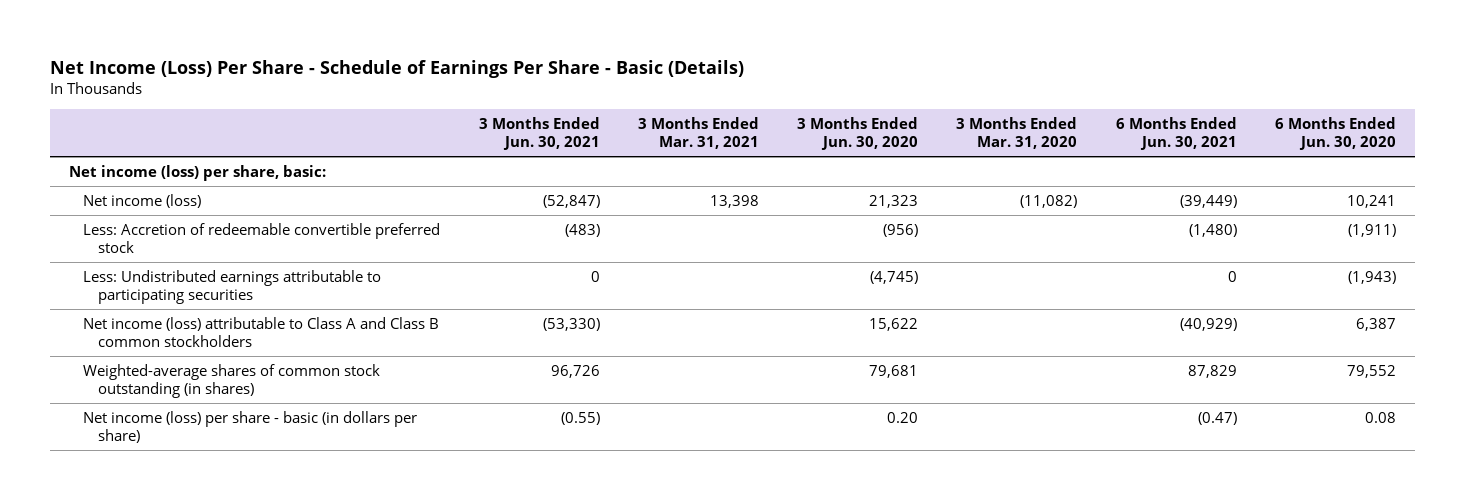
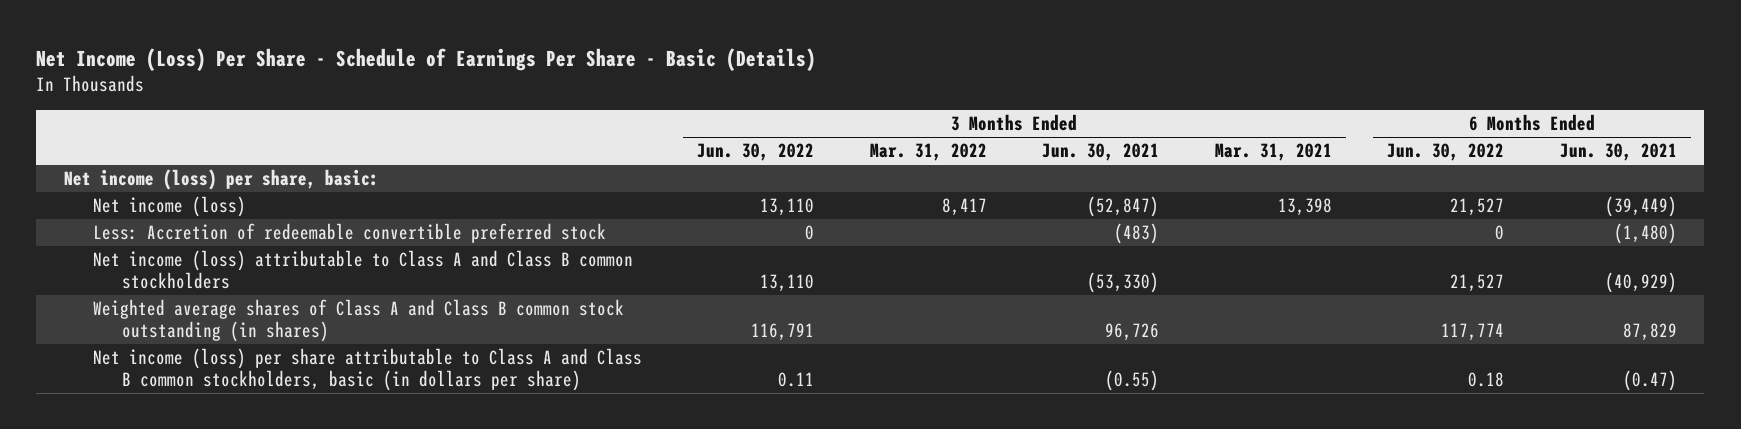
- | 3 Months Ended Jun. 30, 2021 | 3 Months Ended Mar. 31, 2021 | 3 Months Ended Jun. 30, 2020 | 3 Months Ended Mar. 31, 2020 | 6 Months Ended Jun. 30, 2021 | 6 Months Ended Jun. 30, 2020
+ | 3 Months Ended Jun. 30, 2022 | 3 Months Ended Mar. 31, 2022 | 3 Months Ended Jun. 30, 2021 | 3 Months Ended Mar. 31, 2021 | 6 Months Ended Jun. 30, 2022 | 6 Months Ended Jun. 30, 2021
- Less: Undistributed earnings attributable to participating securities | 0 | | (4,745) | | 0 | (1,943)
- Weighted-average shares of common stock outstanding (in shares) | 96,726 | | 79,681 | | 87,829 | 79,552
- Net income (loss) per share - basic (in dollars per share) | (0.55) | | 0.20 | | (0.47) | 0.08
+ Weighted average shares of Class A and Class B common stock outstanding (in shares) | 116,791 | | 96,726 | | 117,774 | 87,829
+ Net income (loss) per share attributable to Class A and Class B common stockholders, basic (in dollars per share) | 0.11 | | (0.55) | | 0.18 | (0.47)

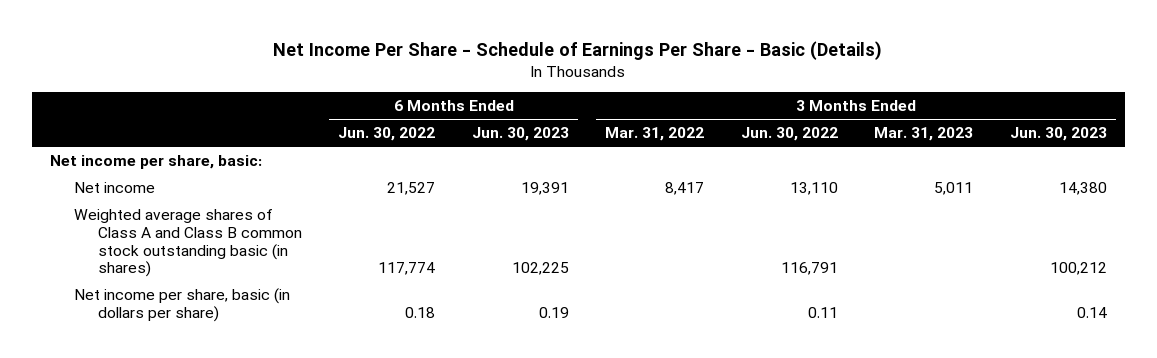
- Net Income (Loss) Per Share - Schedule of Earnings Per Share - Basic (Details)
+ Net Income Per Share - Schedule of Earnings Per Share - Basic (Details)
- | 3 Months Ended Jun. 30, 2022 | 3 Months Ended Mar. 31, 2022 | 3 Months Ended Jun. 30, 2021 | 3 Months Ended Mar. 31, 2021 | 6 Months Ended Jun. 30, 2022 | 6 Months Ended Jun. 30, 2021
+ | 6 Months Ended Jun. 30, 2022 | 6 Months Ended Jun. 30, 2023 | 3 Months Ended Mar. 31, 2022 | 3 Months Ended Jun. 30, 2022 | 3 Months Ended Mar. 31, 2023 | 3 Months Ended Jun. 30, 2023
- Net income (loss) per share, basic:
- Net income (loss) | 13,110 | 8,417 | (52,847) | 13,398 | 21,527 | (39,449)
- Less: Accretion of redeemable convertible preferred stock | 0 | | (483) | | 0 | (1,480)
- Net income (loss) attributable to Class A and Class B common stockholders | 13,110 | | (53,330) | | 21,527 | (40,929)
- Weighted average shares of Class A and Class B common stock outstanding (in shares) | 116,791 | | 96,726 | | 117,774 | 87,829
- Net income (loss) per share attributable to Class A and Class B common stockholders, basic (in dollars per share) | 0.11 | | (0.55) | | 0.18 | (0.47)
+ Net income per share, basic:
+ Net income | 21,527 | 19,391 | 8,417 | 13,110 | 5,011 | 14,380
+ Weighted average shares of Class A and Class B common stock outstanding basic (in shares) | 117,774 | 102,225 | | 116,791 | | 100,212
+ Net income per share, basic (in dollars per share) | 0.18 | 0.19 | | 0.11 | | 0.14

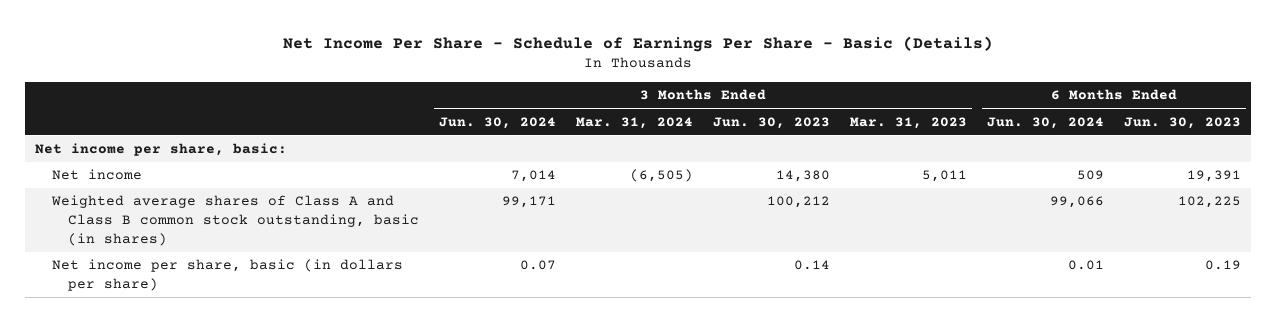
- | 6 Months Ended Jun. 30, 2022 | 6 Months Ended Jun. 30, 2023 | 3 Months Ended Mar. 31, 2022 | 3 Months Ended Jun. 30, 2022 | 3 Months Ended Mar. 31, 2023 | 3 Months Ended Jun. 30, 2023
+ | 3 Months Ended Jun. 30, 2024 | 3 Months Ended Mar. 31, 2024 | 3 Months Ended Jun. 30, 2023 | 3 Months Ended Mar. 31, 2023 | 6 Months Ended Jun. 30, 2024 | 6 Months Ended Jun. 30, 2023
- Weighted average shares of Class A and Class B common stock outstanding basic (in shares) | 117,774 | 102,225 | | 116,791 | | 100,212
+ Weighted average shares of Class A and Class B common stock outstanding, basic (in shares) | 99,171 | | 100,212 | | 99,066 | 102,225

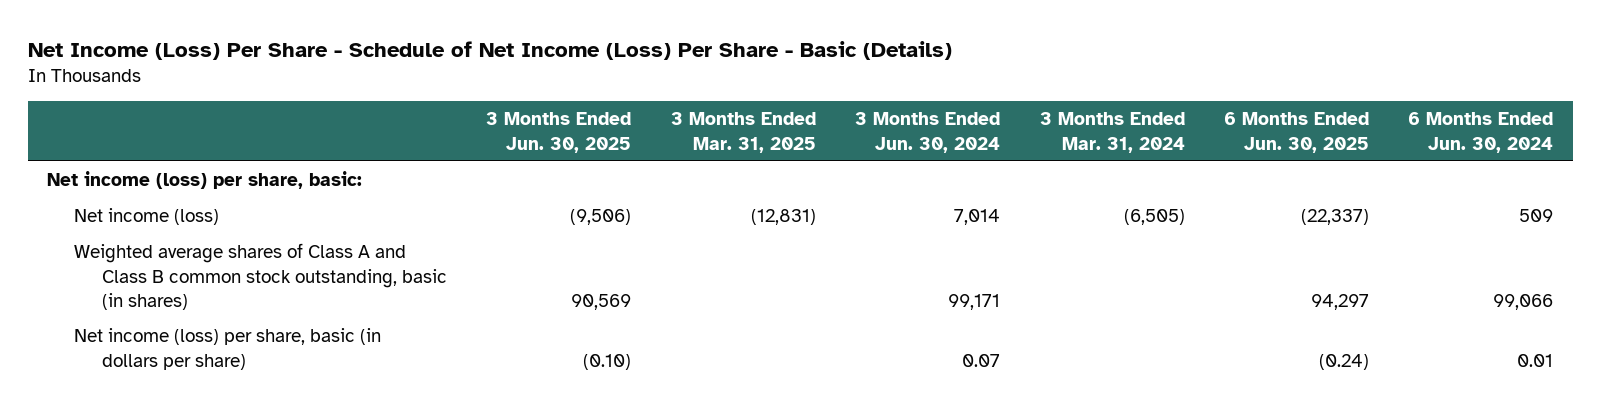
- Net Income Per Share - Schedule of Earnings Per Share - Basic (Details)
+ Net Income (Loss) Per Share - Schedule of Net Income (Loss) Per Share - Basic (Details)
- | 3 Months Ended Jun. 30, 2024 | 3 Months Ended Mar. 31, 2024 | 3 Months Ended Jun. 30, 2023 | 3 Months Ended Mar. 31, 2023 | 6 Months Ended Jun. 30, 2024 | 6 Months Ended Jun. 30, 2023
+ | 3 Months Ended Jun. 30, 2025 | 3 Months Ended Mar. 31, 2025 | 3 Months Ended Jun. 30, 2024 | 3 Months Ended Mar. 31, 2024 | 6 Months Ended Jun. 30, 2025 | 6 Months Ended Jun. 30, 2024
- Net income per share, basic:
- Net income | 7,014 | (6,505) | 14,380 | 5,011 | 509 | 19,391
+ Net income (loss) per share, basic:
+ Net income (loss) | (9,506) | (12,831) | 7,014 | (6,505) | (22,337) | 509
- Net income per share, basic (in dollars per share) | 0.07 | | 0.14 | | 0.01 | 0.19
+ Net income (loss) per share, basic (in dollars per share) | (0.10) | | 0.07 | | (0.24) | 0.01

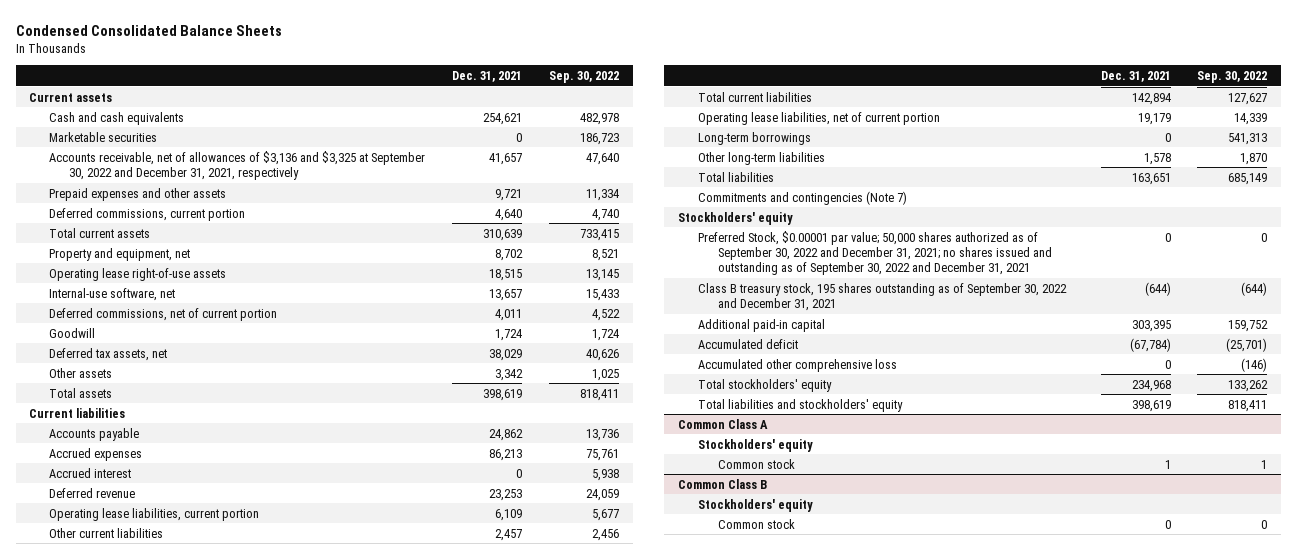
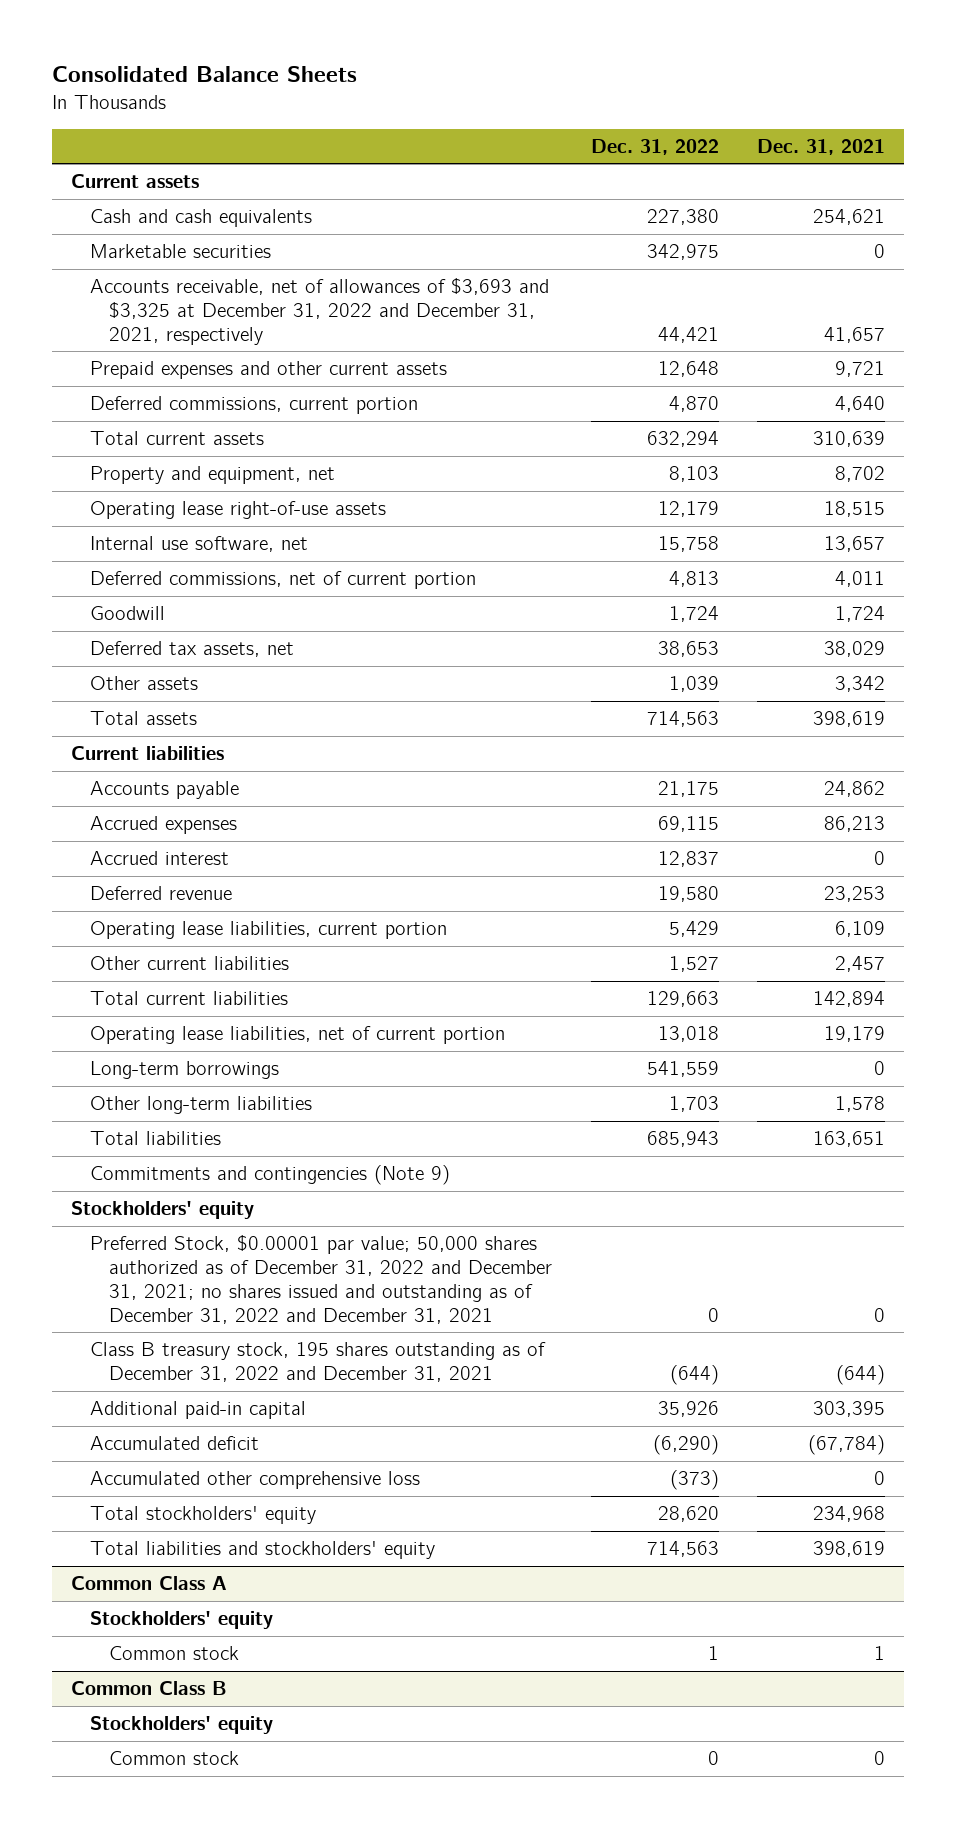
- Condensed Consolidated Balance Sheets
+ Consolidated Balance Sheets
- | Dec. 31, 2021 | Sep. 30, 2022
+ | Dec. 31, 2022 | Dec. 31, 2021
- Accounts receivable, net of allowances of $3,136 and $3,325 at September 30, 2022 and December 31, 2021, respectively | 41,657 | 47,640
- Prepaid expenses and other assets | 9,721 | 11,334
+ Accounts receivable, net of allowances of $3,693 and $3,325 at December 31, 2022 and December 31, 2021, respectively | 44,421 | 41,657
+ Prepaid expenses and other current assets | 12,648 | 9,721
- Internal-use software, net | 13,657 | 15,433
+ Internal use software, net | 15,758 | 13,657
- Commitments and contingencies (Note 7)
+ Commitments and contingencies (Note 9)
- Preferred Stock, $0.00001 par value; 50,000 shares authorized as of September 30, 2022 and December 31, 2021; no shares issued and outstanding as of September 30, 2022 and December 31, 2021 | 0 | 0
- Class B treasury stock, 195 shares outstanding as of September 30, 2022 and December 31, 2021 | (644) | (644)
+ Preferred Stock, $0.00001 par value; 50,000 shares authorized as of December 31, 2022 and December 31, 2021; no shares issued and outstanding as of December 31, 2022 and December 31, 2021 | 0 | 0
+ Class B treasury stock, 195 shares outstanding as of December 31, 2022 and December 31, 2021 | (644) | (644)

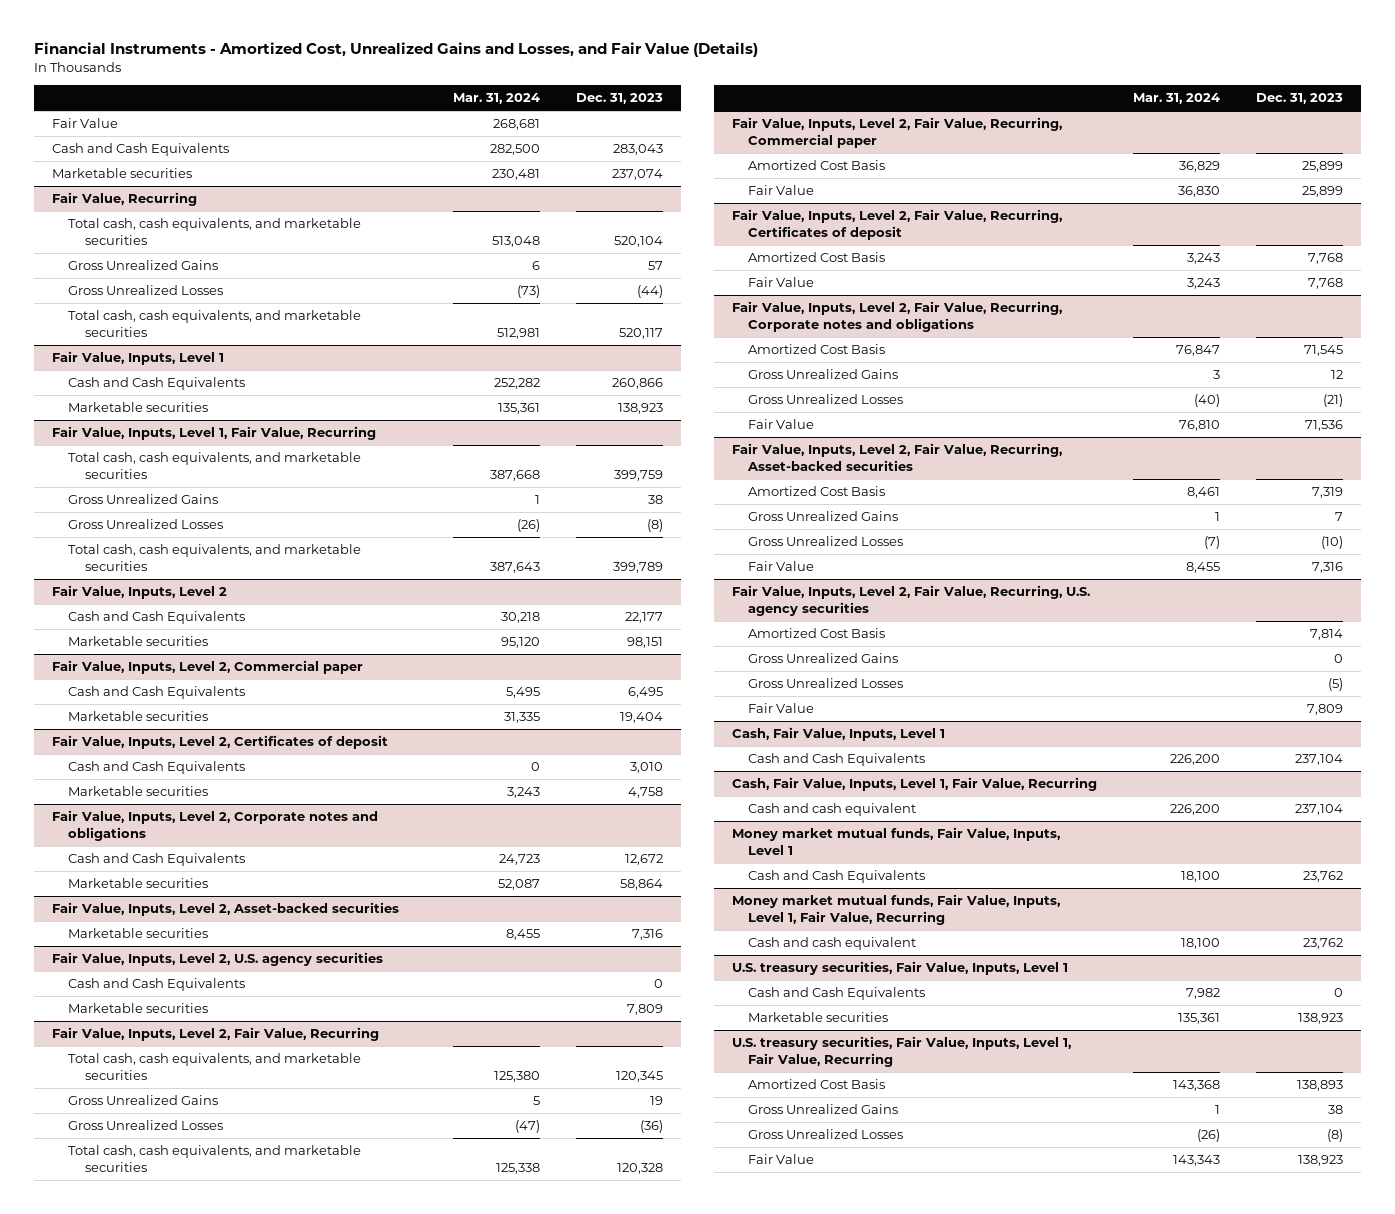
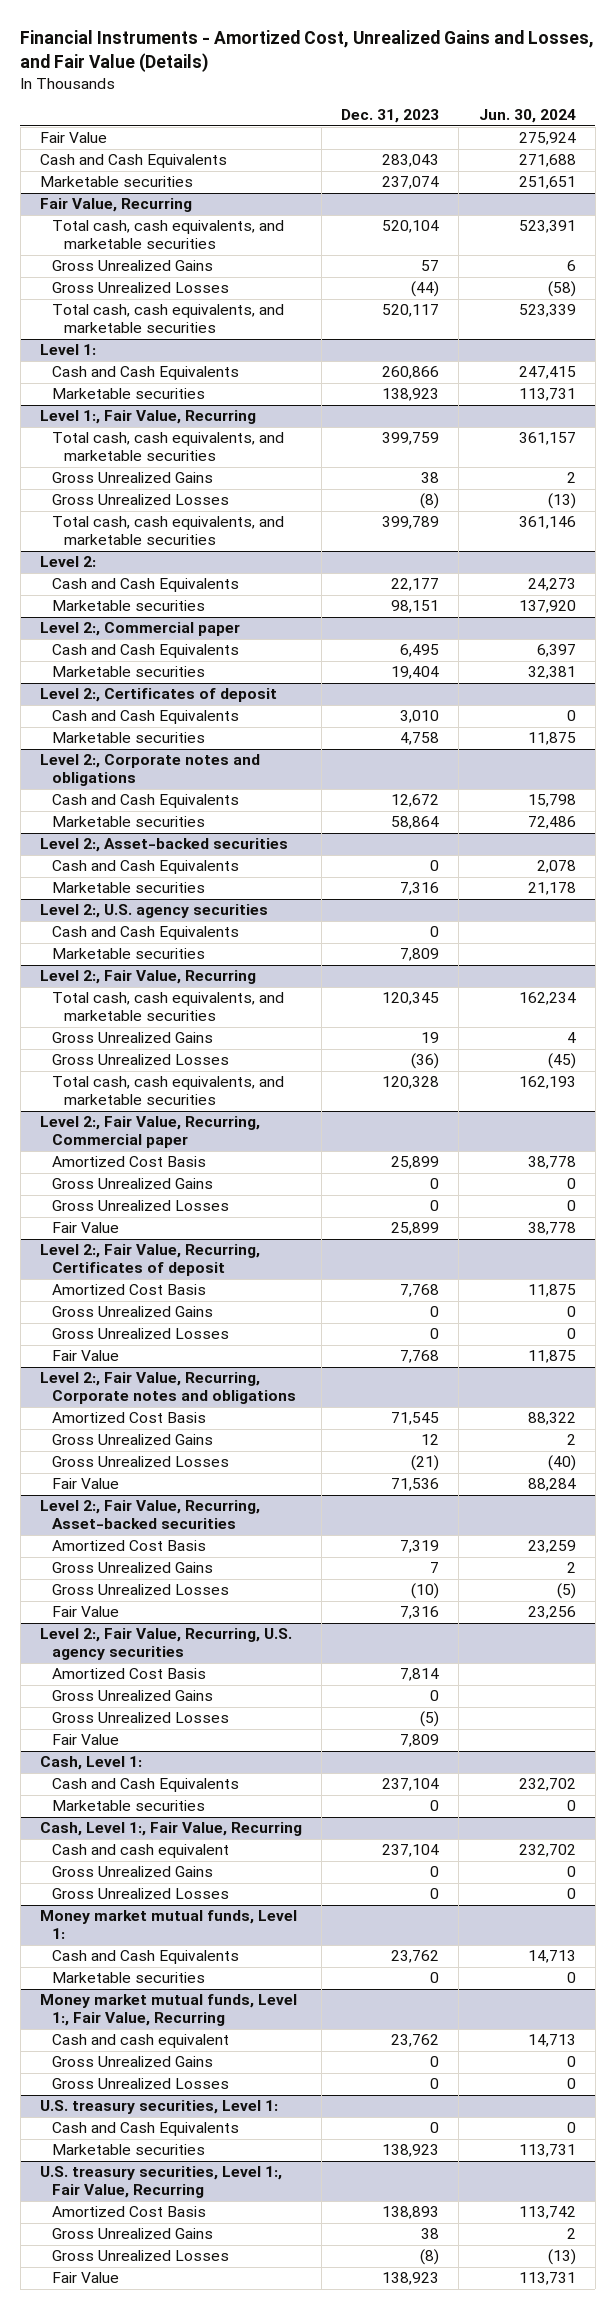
- | Mar. 31, 2024 | Dec. 31, 2023
+ | Dec. 31, 2023 | Jun. 30, 2024
- Fair Value, Inputs, Level 1
+ Level 1:
- Fair Value, Inputs, Level 1, Fair Value, Recurring
+ Level 1:, Fair Value, Recurring
- Fair Value, Inputs, Level 2
+ Level 2:
- Fair Value, Inputs, Level 2, Commercial paper
+ Level 2:, Commercial paper
- Fair Value, Inputs, Level 2, Certificates of deposit
+ Level 2:, Certificates of deposit
- Fair Value, Inputs, Level 2, Corporate notes and obligations
+ Level 2:, Corporate notes and obligations
- Fair Value, Inputs, Level 2, Asset-backed securities
+ Level 2:, Asset-backed securities
+ Cash and Cash Equivalents | 0 | 2,078
- Fair Value, Inputs, Level 2, U.S. agency securities
+ Level 2:, U.S. agency securities
- Fair Value, Inputs, Level 2, Fair Value, Recurring
+ Level 2:, Fair Value, Recurring
- Fair Value, Inputs, Level 2, Fair Value, Recurring, Commercial paper
+ Level 2:, Fair Value, Recurring, Commercial paper
+ Gross Unrealized Gains | 0 | 0
+ Gross Unrealized Losses | 0 | 0
- Fair Value, Inputs, Level 2, Fair Value, Recurring, Certificates of deposit
+ Level 2:, Fair Value, Recurring, Certificates of deposit
+ Gross Unrealized Gains | 0 | 0
+ Gross Unrealized Losses | 0 | 0
- Fair Value, Inputs, Level 2, Fair Value, Recurring, Corporate notes and obligations
+ Level 2:, Fair Value, Recurring, Corporate notes and obligations
- Fair Value, Inputs, Level 2, Fair Value, Recurring, Asset-backed securities
+ Level 2:, Fair Value, Recurring, Asset-backed securities
- Fair Value, Inputs, Level 2, Fair Value, Recurring, U.S. agency securities
+ Level 2:, Fair Value, Recurring, U.S. agency securities
- Cash, Fair Value, Inputs, Level 1
+ Cash, Level 1:
- Cash, Fair Value, Inputs, Level 1, Fair Value, Recurring
+ Marketable securities | 0 | 0
+ Cash, Level 1:, Fair Value, Recurring
- Money market mutual funds, Fair Value, Inputs, Level 1
+ Gross Unrealized Gains | 0 | 0
+ Gross Unrealized Losses | 0 | 0
+ Money market mutual funds, Level 1:
- Money market mutual funds, Fair Value, Inputs, Level 1, Fair Value, Recurring
+ Marketable securities | 0 | 0
+ Money market mutual funds, Level 1:, Fair Value, Recurring
- U.S. treasury securities, Fair Value, Inputs, Level 1
+ Gross Unrealized Gains | 0 | 0
+ Gross Unrealized Losses | 0 | 0
+ U.S. treasury securities, Level 1:
- U.S. treasury securities, Fair Value, Inputs, Level 1, Fair Value, Recurring
+ U.S. treasury securities, Level 1:, Fair Value, Recurring

